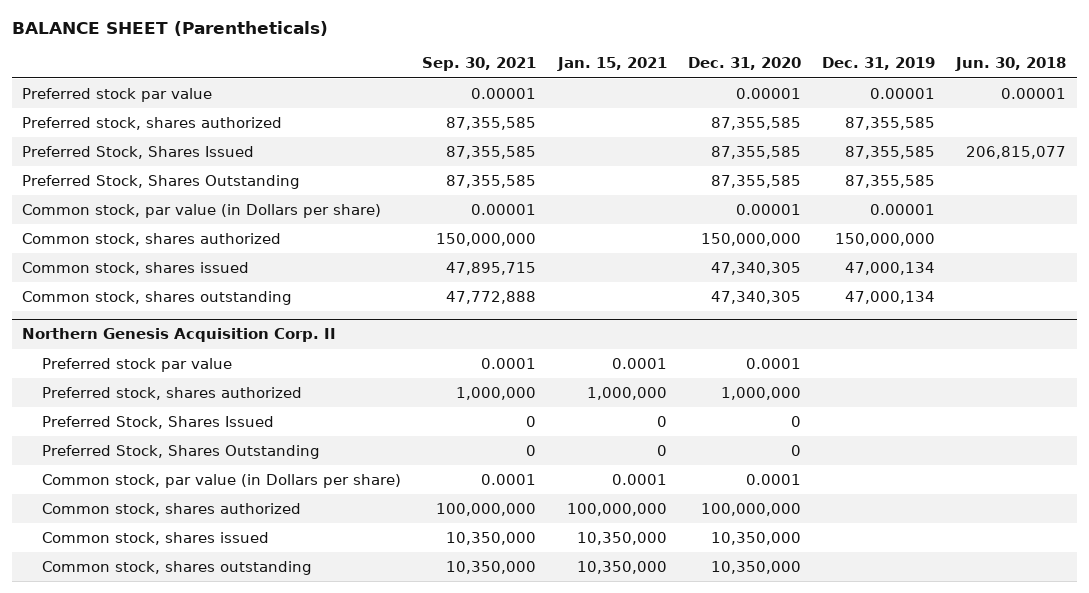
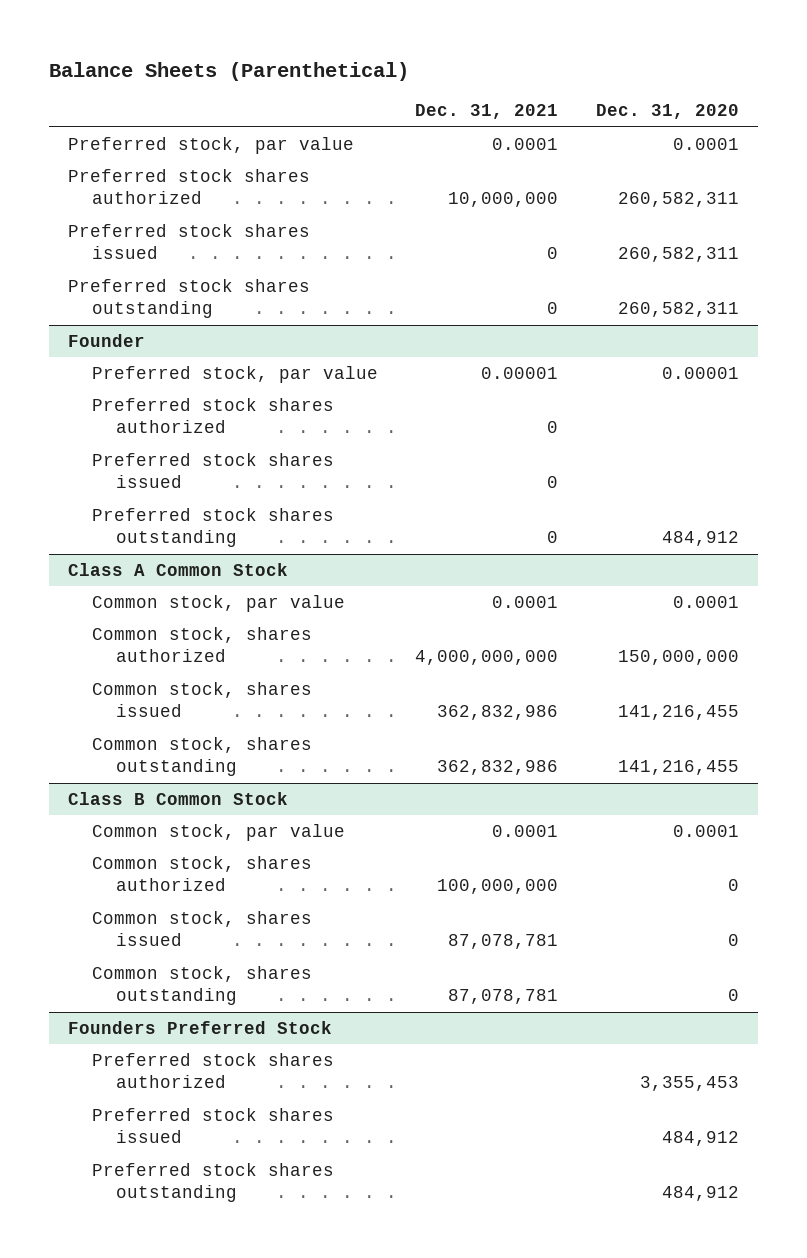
- BALANCE SHEET (Parentheticals)
+ Balance Sheets (Parenthetical)
- | Sep. 30, 2021 | Jan. 15, 2021 | Dec. 31, 2020 | Dec. 31, 2019 | Jun. 30, 2018
+ | Dec. 31, 2021 | Dec. 31, 2020
- Preferred stock par value | 0.00001 | | 0.00001 | 0.00001 | 0.00001
- Preferred stock, shares authorized | 87,355,585 | | 87,355,585 | 87,355,585 |
- Preferred Stock, Shares Issued | 87,355,585 | | 87,355,585 | 87,355,585 | 206,815,077
- Preferred Stock, Shares Outstanding | 87,355,585 | | 87,355,585 | 87,355,585 |
- Common stock, par value (in Dollars per share) | 0.00001 | | 0.00001 | 0.00001 |
+ Preferred stock, par value | 0.0001 | 0.0001
+ Preferred stock shares authorized | 10,000,000 | 260,582,311
+ Preferred stock shares issued | 0 | 260,582,311
+ Preferred stock shares outstanding | 0 | 260,582,311
+ Founder
+ Preferred stock, par value | 0.00001 | 0.00001
+ Preferred stock shares authorized | 0 |
+ Preferred stock shares issued | 0 |
+ Preferred stock shares outstanding | 0 | 484,912
+ Class A Common Stock
+ Common stock, par value | 0.0001 | 0.0001
- Common stock, shares issued | 47,895,715 | | 47,340,305 | 47,000,134 |
- Common stock, shares outstanding | 47,772,888 | | 47,340,305 | 47,000,134 |
- Northern Genesis Acquisition Corp. II
- Preferred stock par value | 0.0001 | 0.0001 | 0.0001 | |
- Preferred stock, shares authorized | 1,000,000 | 1,000,000 | 1,000,000 | |
- Preferred Stock, Shares Issued | 0 | 0 | 0 | |
- Preferred Stock, Shares Outstanding | 0 | 0 | 0 | |
- Common stock, par value (in Dollars per share) | 0.0001 | 0.0001 | 0.0001 | |
- Common stock, shares authorized | 100,000,000 | 100,000,000 | 100,000,000 | |
- Common stock, shares issued | 10,350,000 | 10,350,000 | 10,350,000 | |
- Common stock, shares outstanding | 10,350,000 | 10,350,000 | 10,350,000 | |
+ Common stock, shares issued | 362,832,986 | 141,216,455
+ Common stock, shares outstanding | 362,832,986 | 141,216,455
+ Class B Common Stock
+ Common stock, par value | 0.0001 | 0.0001
+ Common stock, shares authorized | 100,000,000 | 0
+ Common stock, shares issued | 87,078,781 | 0
+ Common stock, shares outstanding | 87,078,781 | 0
+ Founders Preferred Stock
+ Preferred stock shares authorized | | 3,355,453
+ Preferred stock shares issued | | 484,912
+ Preferred stock shares outstanding | | 484,912

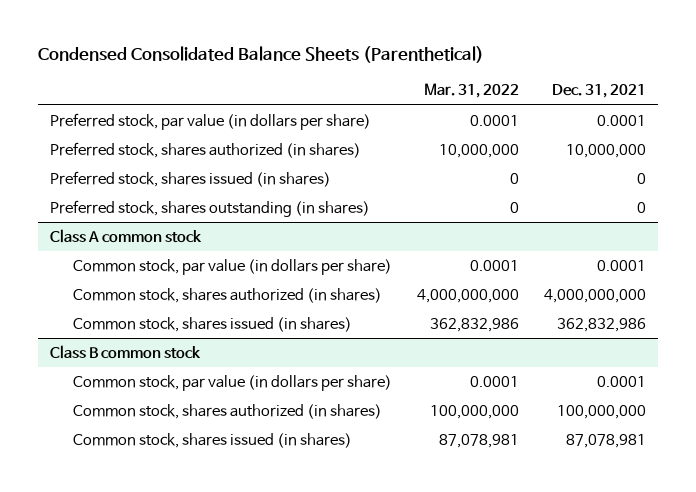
- Balance Sheets (Parenthetical)
+ Condensed Consolidated Balance Sheets (Parenthetical)
- | Dec. 31, 2021 | Dec. 31, 2020
+ | Mar. 31, 2022 | Dec. 31, 2021
- Preferred stock, par value | 0.0001 | 0.0001
- Preferred stock shares authorized | 10,000,000 | 260,582,311
- Preferred stock shares issued | 0 | 260,582,311
- Preferred stock shares outstanding | 0 | 260,582,311
- Founder
- Preferred stock, par value | 0.00001 | 0.00001
- Preferred stock shares authorized | 0 |
- Preferred stock shares issued | 0 |
- Preferred stock shares outstanding | 0 | 484,912
- Class A Common Stock
- Common stock, par value | 0.0001 | 0.0001
- Common stock, shares authorized | 4,000,000,000 | 150,000,000
- Common stock, shares issued | 362,832,986 | 141,216,455
- Common stock, shares outstanding | 362,832,986 | 141,216,455
- Class B Common Stock
- Common stock, par value | 0.0001 | 0.0001
- Common stock, shares authorized | 100,000,000 | 0
- Common stock, shares issued | 87,078,781 | 0
- Common stock, shares outstanding | 87,078,781 | 0
- Founders Preferred Stock
- Preferred stock shares authorized | | 3,355,453
- Preferred stock shares issued | | 484,912
- Preferred stock shares outstanding | | 484,912
+ Preferred stock, par value (in dollars per share) | 0.0001 | 0.0001
+ Preferred stock, shares authorized (in shares) | 10,000,000 | 10,000,000
+ Preferred stock, shares issued (in shares) | 0 | 0
+ Preferred stock, shares outstanding (in shares) | 0 | 0
+ Class A common stock
+ Common stock, par value (in dollars per share) | 0.0001 | 0.0001
+ Common stock, shares authorized (in shares) | 4,000,000,000 | 4,000,000,000
+ Common stock, shares issued (in shares) | 362,832,986 | 362,832,986
+ Class B common stock
+ Common stock, par value (in dollars per share) | 0.0001 | 0.0001
+ Common stock, shares authorized (in shares) | 100,000,000 | 100,000,000
+ Common stock, shares issued (in shares) | 87,078,981 | 87,078,981

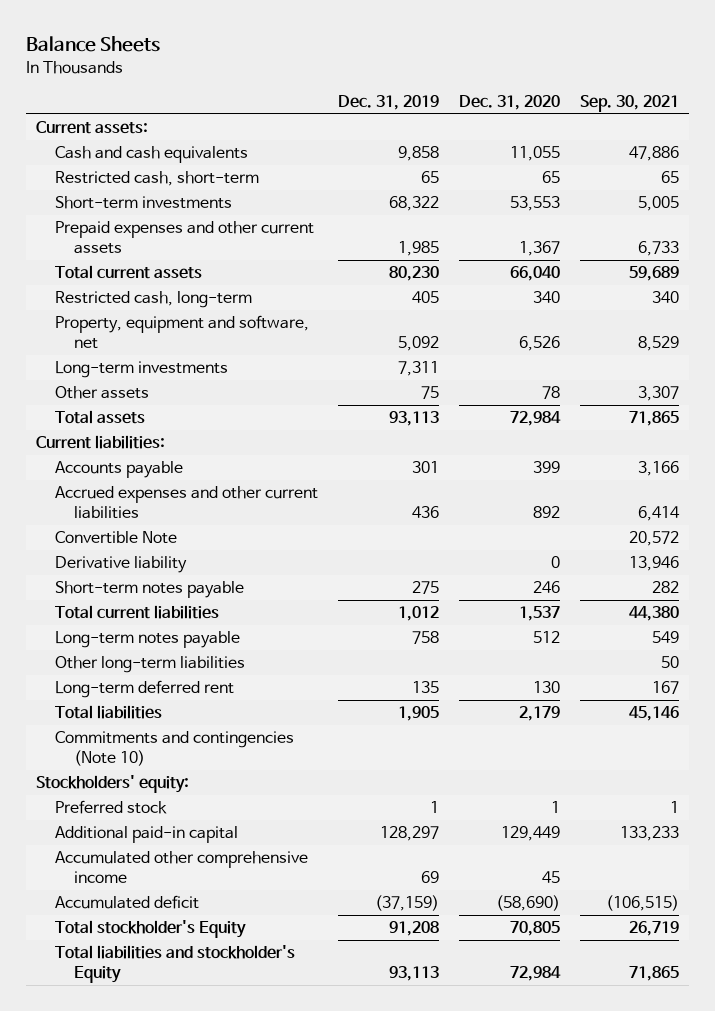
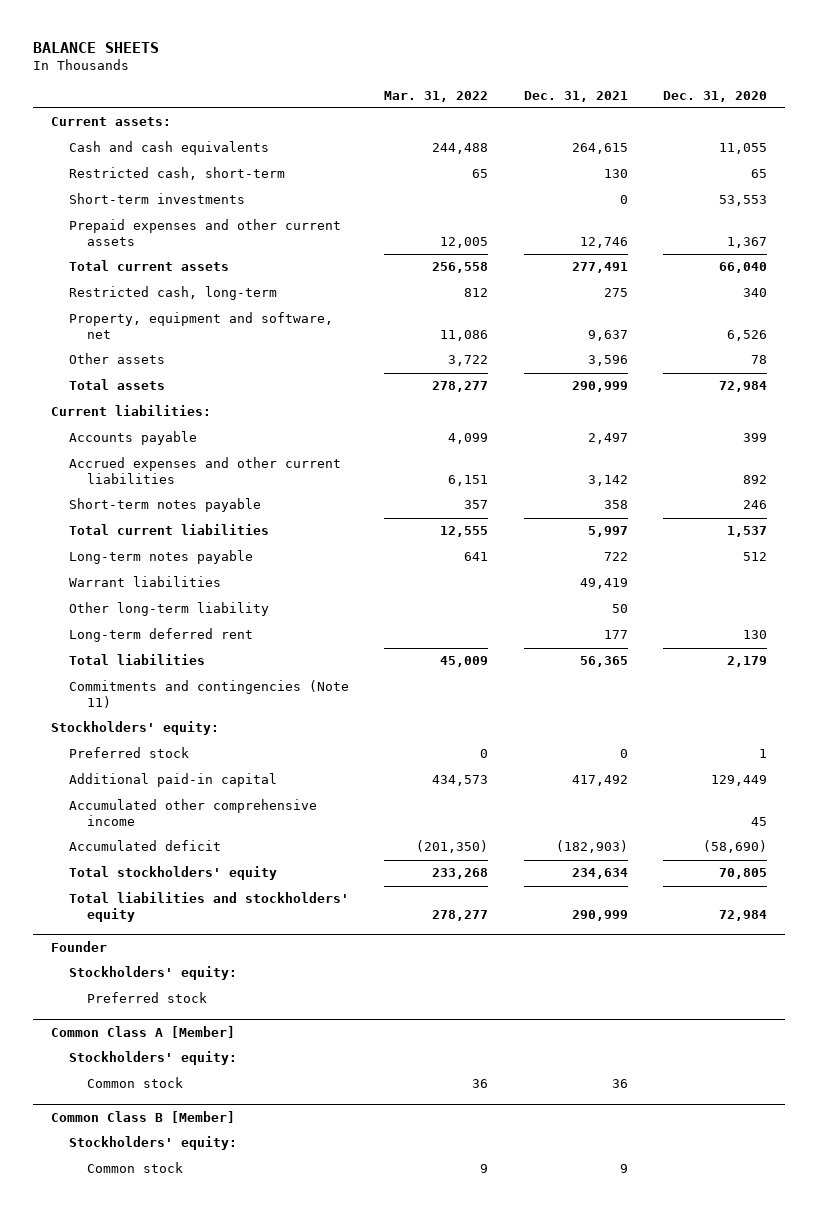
- Balance Sheets
+ BALANCE SHEETS
- | Dec. 31, 2019 | Dec. 31, 2020 | Sep. 30, 2021
+ | Mar. 31, 2022 | Dec. 31, 2021 | Dec. 31, 2020
- Long-term investments | 7,311 | |
- Convertible Note | | | 20,572
- Derivative liability | | 0 | 13,946
- Other long-term liabilities | | | 50
+ Warrant liabilities | | 49,419 |
+ Other long-term liability | | 50 |
- Commitments and contingencies (Note 10)
+ Commitments and contingencies (Note 11)
- Total stockholder's Equity | 91,208 | 70,805 | 26,719
- Total liabilities and stockholder's Equity | 93,113 | 72,984 | 71,865
+ Total stockholders' equity | 233,268 | 234,634 | 70,805
+ Total liabilities and stockholders' equity | 278,277 | 290,999 | 72,984
+ Founder
+ Stockholders' equity:
+ Preferred stock
+ Common Class A [Member]
+ Stockholders' equity:
+ Common stock | 36 | 36 |
+ Common Class B [Member]
+ Stockholders' equity:
+ Common stock | 9 | 9 |

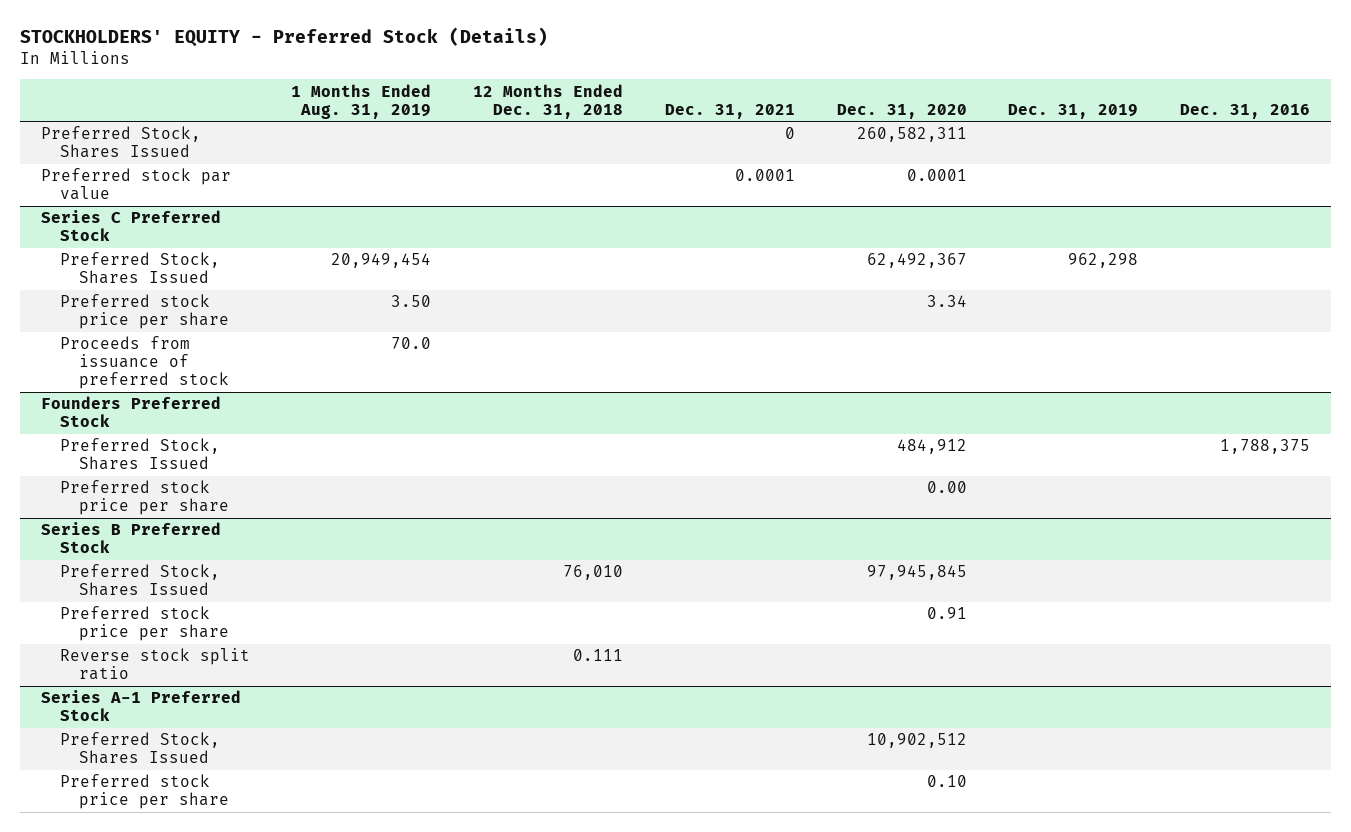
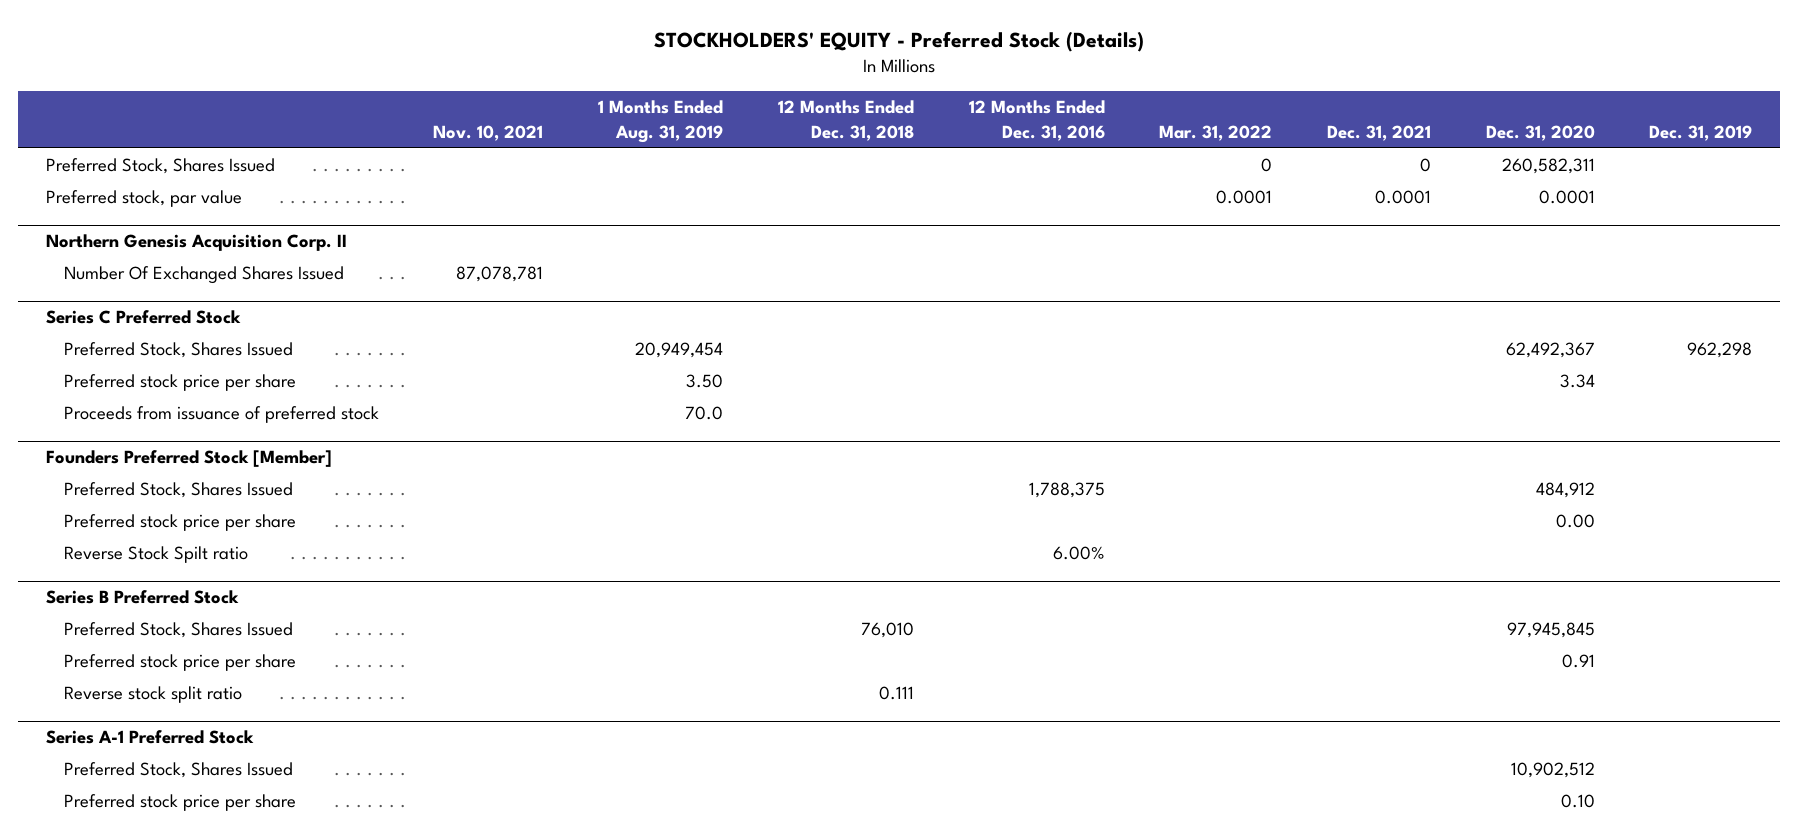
- | 1 Months Ended Aug. 31, 2019 | 12 Months Ended Dec. 31, 2018 | Dec. 31, 2021 | Dec. 31, 2020 | Dec. 31, 2019 | Dec. 31, 2016
+ | Nov. 10, 2021 | 1 Months Ended Aug. 31, 2019 | 12 Months Ended Dec. 31, 2018 | 12 Months Ended Dec. 31, 2016 | Mar. 31, 2022 | Dec. 31, 2021 | Dec. 31, 2020 | Dec. 31, 2019
- Preferred stock par value | | | 0.0001 | 0.0001 | |
+ Preferred stock, par value | | | | | 0.0001 | 0.0001 | 0.0001 |
+ Northern Genesis Acquisition Corp. II
+ Number Of Exchanged Shares Issued | 87,078,781 | | | | | | |
- Founders Preferred Stock
+ Founders Preferred Stock [Member]
+ Reverse Stock Spilt ratio | | | | 6.00% | | | |

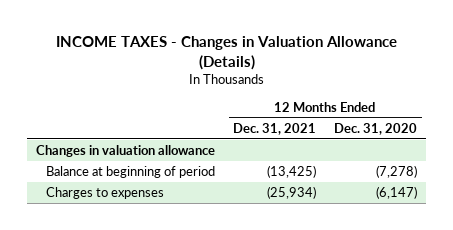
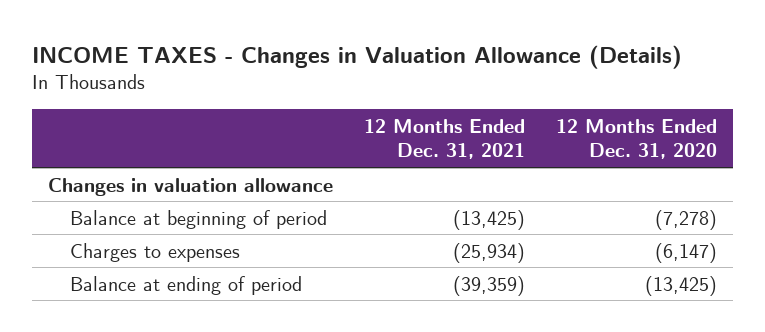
+ Balance at ending of period | (39,359) | (13,425)

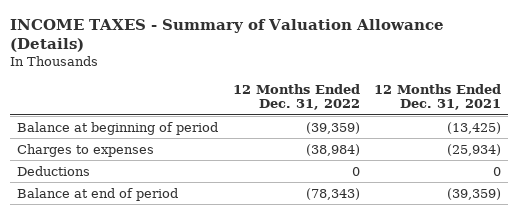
- INCOME TAXES - Changes in Valuation Allowance (Details)
+ INCOME TAXES - Summary of Valuation Allowance (Details)
- | 12 Months Ended Dec. 31, 2021 | 12 Months Ended Dec. 31, 2020
+ | 12 Months Ended Dec. 31, 2022 | 12 Months Ended Dec. 31, 2021
- Changes in valuation allowance
- Balance at ending of period | (39,359) | (13,425)
+ Deductions | 0 | 0
+ Balance at end of period | (78,343) | (39,359)

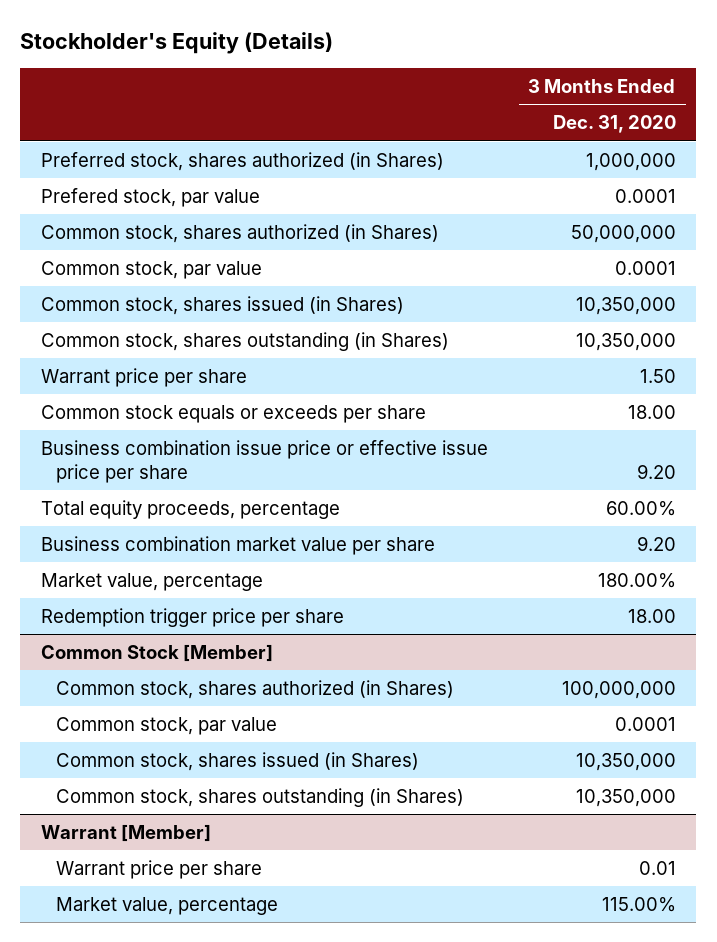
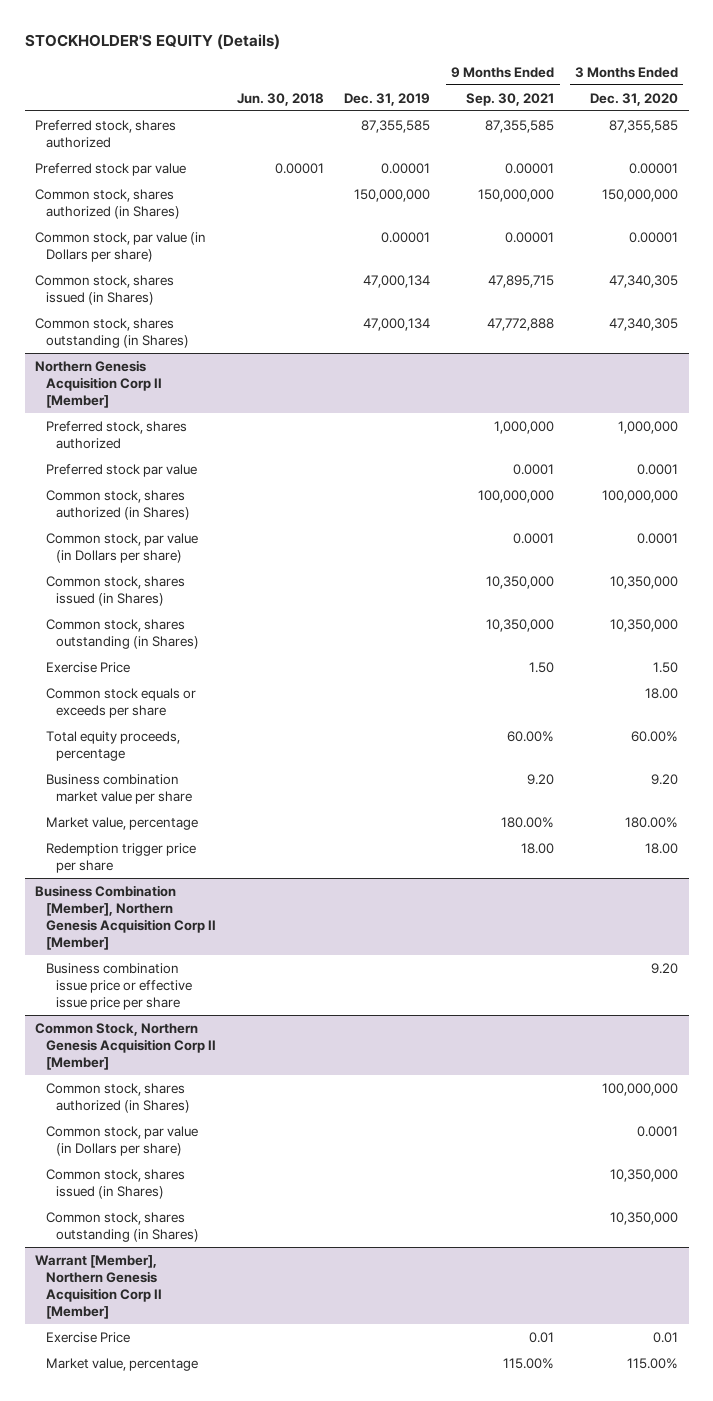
- Stockholder's Equity (Details)
+ STOCKHOLDER'S EQUITY (Details)
- | 3 Months Ended Dec. 31, 2020
+ | Jun. 30, 2018 | Dec. 31, 2019 | 9 Months Ended Sep. 30, 2021 | 3 Months Ended Dec. 31, 2020
- Preferred stock, shares authorized (in Shares) | 1,000,000
- Prefered stock, par value | 0.0001
- Common stock, shares authorized (in Shares) | 50,000,000
- Common stock, par value | 0.0001
+ Preferred stock, shares authorized | | 87,355,585 | 87,355,585 | 87,355,585
+ Preferred stock par value | 0.00001 | 0.00001 | 0.00001 | 0.00001
+ Common stock, shares authorized (in Shares) | | 150,000,000 | 150,000,000 | 150,000,000
+ Common stock, par value (in Dollars per share) | | 0.00001 | 0.00001 | 0.00001
+ Common stock, shares issued (in Shares) | | 47,000,134 | 47,895,715 | 47,340,305
+ Common stock, shares outstanding (in Shares) | | 47,000,134 | 47,772,888 | 47,340,305
+ Northern Genesis Acquisition Corp II [Member]
+ Preferred stock, shares authorized | | | 1,000,000 | 1,000,000
+ Preferred stock par value | | | 0.0001 | 0.0001
+ Common stock, shares authorized (in Shares) | | | 100,000,000 | 100,000,000
+ Common stock, par value (in Dollars per share) | | | 0.0001 | 0.0001
- Warrant price per share | 1.50
+ Exercise Price | | | 1.50 | 1.50
- Business combination issue price or effective issue price per share | 9.20
- Common Stock [Member]
+ Business Combination [Member], Northern Genesis Acquisition Corp II [Member]
+ Business combination issue price or effective issue price per share | | | | 9.20
+ Common Stock, Northern Genesis Acquisition Corp II [Member]
- Common stock, par value | 0.0001
+ Common stock, par value (in Dollars per share) | | | | 0.0001
- Warrant [Member]
- Warrant price per share | 0.01
+ Warrant [Member], Northern Genesis Acquisition Corp II [Member]
+ Exercise Price | | | 0.01 | 0.01

